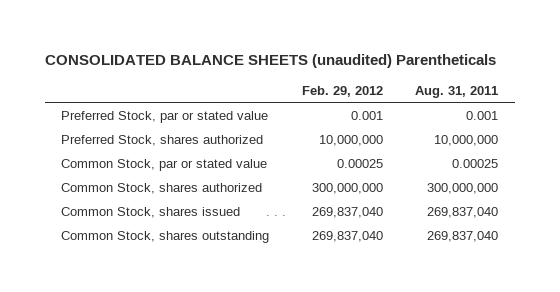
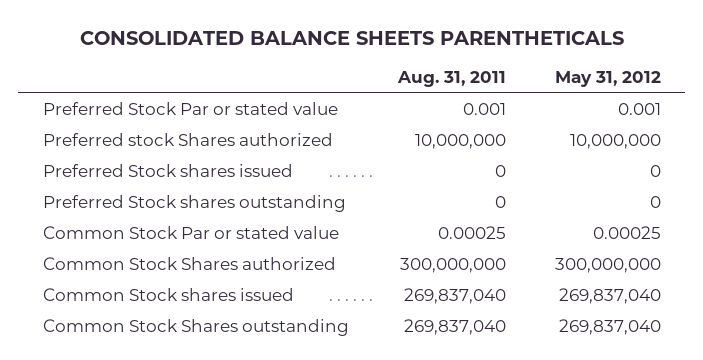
- CONSOLIDATED BALANCE SHEETS (unaudited) Parentheticals
+ CONSOLIDATED BALANCE SHEETS PARENTHETICALS
- | Feb. 29, 2012 | Aug. 31, 2011
+ | Aug. 31, 2011 | May 31, 2012
- Preferred Stock, par or stated value | 0.001 | 0.001
- Preferred Stock, shares authorized | 10,000,000 | 10,000,000
- Common Stock, par or stated value | 0.00025 | 0.00025
- Common Stock, shares authorized | 300,000,000 | 300,000,000
- Common Stock, shares issued | 269,837,040 | 269,837,040
- Common Stock, shares outstanding | 269,837,040 | 269,837,040
+ Preferred Stock Par or stated value | 0.001 | 0.001
+ Preferred stock Shares authorized | 10,000,000 | 10,000,000
+ Preferred Stock shares issued | 0 | 0
+ Preferred Stock shares outstanding | 0 | 0
+ Common Stock Par or stated value | 0.00025 | 0.00025
+ Common Stock Shares authorized | 300,000,000 | 300,000,000
+ Common Stock shares issued | 269,837,040 | 269,837,040
+ Common Stock Shares outstanding | 269,837,040 | 269,837,040

